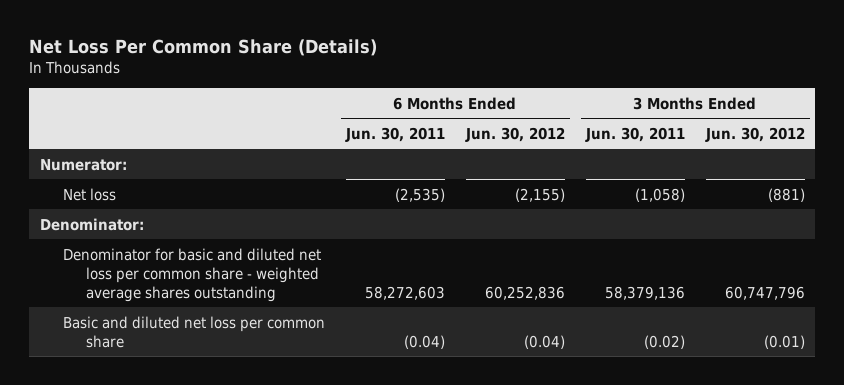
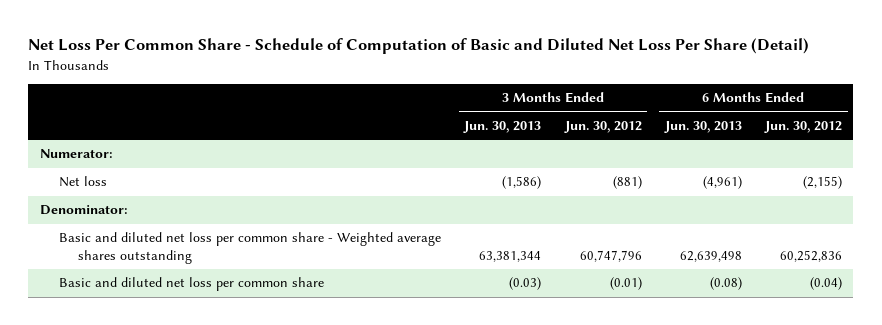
- Net Loss Per Common Share (Details)
+ Net Loss Per Common Share - Schedule of Computation of Basic and Diluted Net Loss Per Share (Detail)
- | 6 Months Ended Jun. 30, 2011 | 6 Months Ended Jun. 30, 2012 | 3 Months Ended Jun. 30, 2011 | 3 Months Ended Jun. 30, 2012
+ | 3 Months Ended Jun. 30, 2013 | 3 Months Ended Jun. 30, 2012 | 6 Months Ended Jun. 30, 2013 | 6 Months Ended Jun. 30, 2012
- Denominator for basic and diluted net loss per common share - weighted average shares outstanding | 58,272,603 | 60,252,836 | 58,379,136 | 60,747,796
+ Basic and diluted net loss per common share - Weighted average shares outstanding | 63,381,344 | 60,747,796 | 62,639,498 | 60,252,836

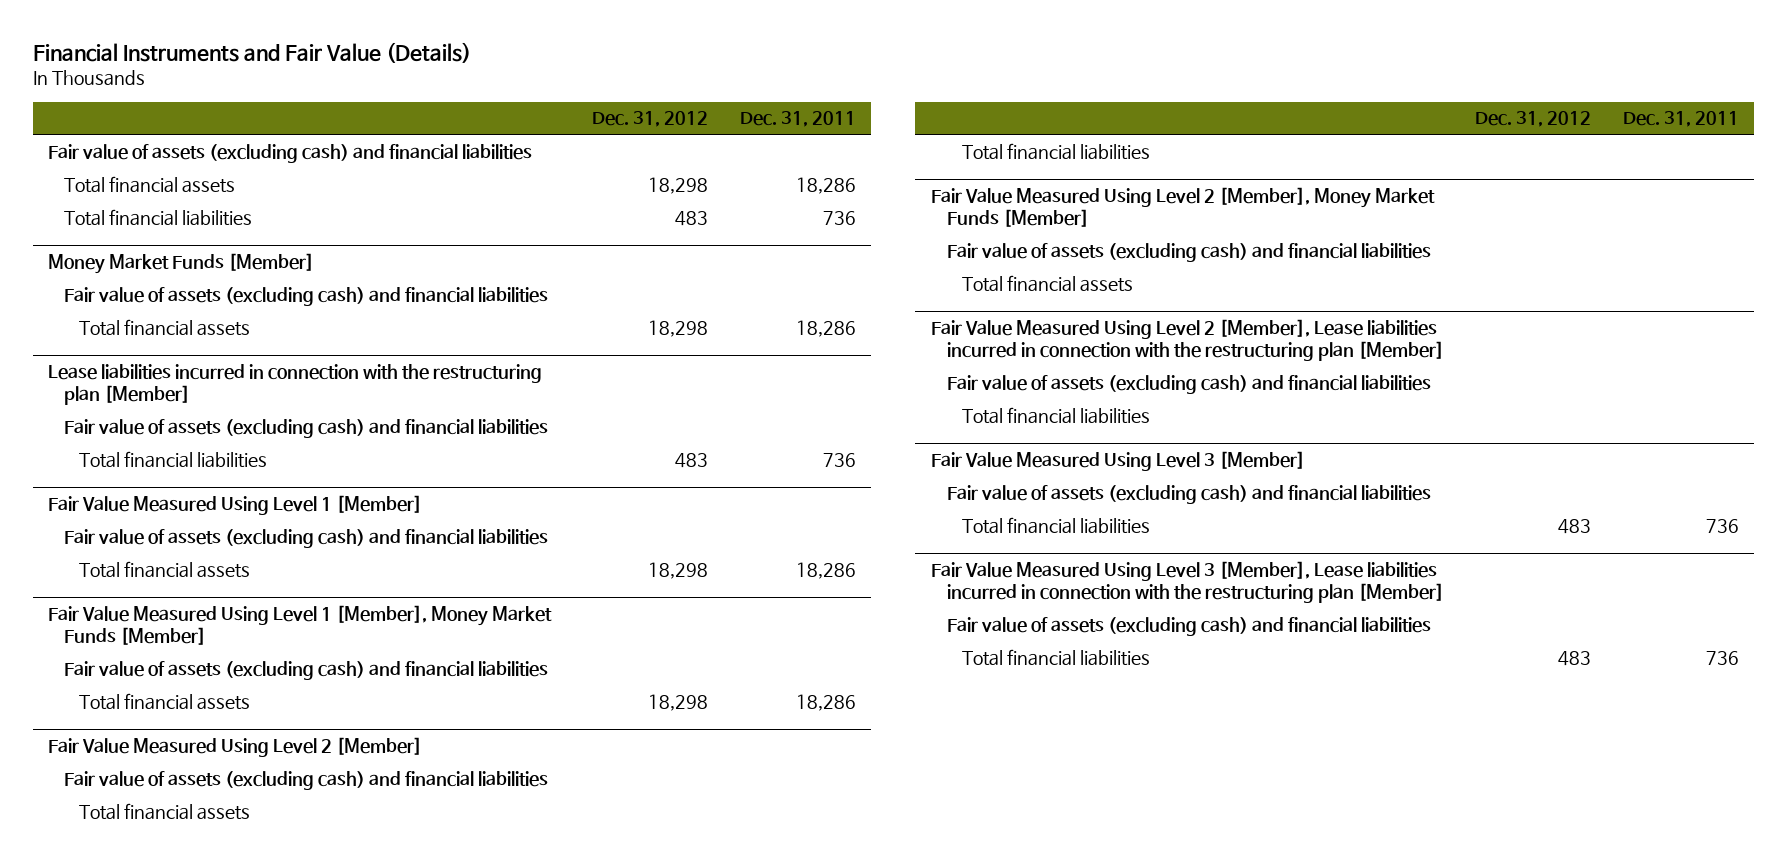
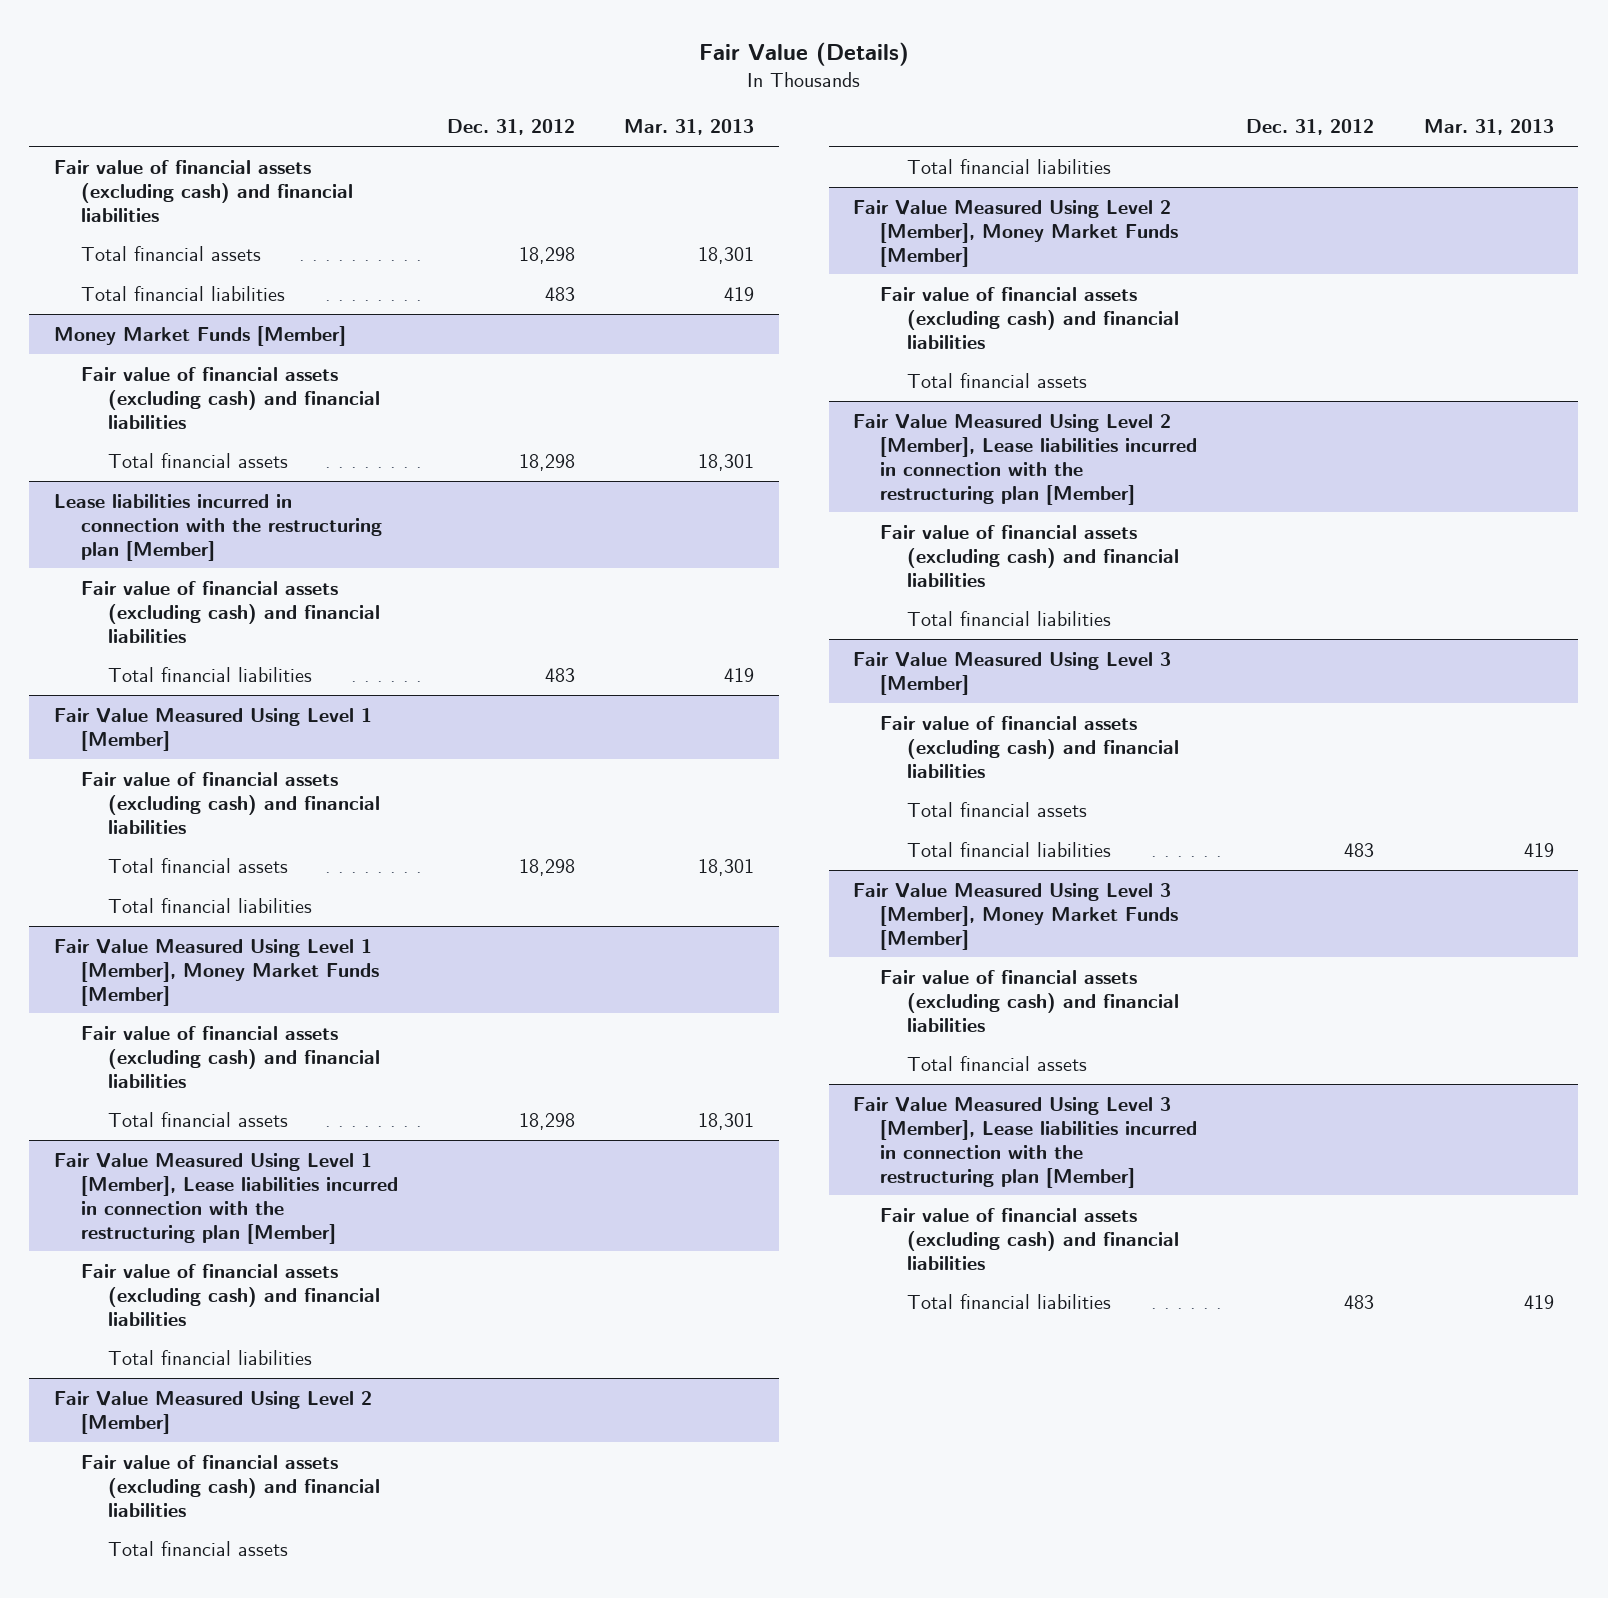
- Financial Instruments and Fair Value (Details)
+ Fair Value (Details)
- | Dec. 31, 2012 | Dec. 31, 2011
+ | Dec. 31, 2012 | Mar. 31, 2013
- Fair value of assets (excluding cash) and financial liabilities
+ Fair value of financial assets (excluding cash) and financial liabilities
@ Money Market Funds [Member]
- Fair value of assets (excluding cash) and financial liabilities
+ Fair value of financial assets (excluding cash) and financial liabilities
@ Lease liabilities incurred in connection with the restructuring plan [Member]
- Fair value of assets (excluding cash) and financial liabilities
+ Fair value of financial assets (excluding cash) and financial liabilities
@ Fair Value Measured Using Level 1 [Member]
- Fair value of assets (excluding cash) and financial liabilities
+ Fair value of financial assets (excluding cash) and financial liabilities
+ Total financial liabilities
@ Fair Value Measured Using Level 1 [Member], Money Market Funds [Member]
- Fair value of assets (excluding cash) and financial liabilities
+ Fair value of financial assets (excluding cash) and financial liabilities
+ Fair Value Measured Using Level 1 [Member], Lease liabilities incurred in connection with the restructuring plan [Member]
+ Fair value of financial assets (excluding cash) and financial liabilities
+ Total financial liabilities
@ Fair Value Measured Using Level 2 [Member]
- Fair value of assets (excluding cash) and financial liabilities
+ Fair value of financial assets (excluding cash) and financial liabilities
@ Fair Value Measured Using Level 2 [Member], Money Market Funds [Member]
- Fair value of assets (excluding cash) and financial liabilities
+ Fair value of financial assets (excluding cash) and financial liabilities
@ Fair Value Measured Using Level 2 [Member], Lease liabilities incurred in connection with the restructuring plan [Member]
- Fair value of assets (excluding cash) and financial liabilities
+ Fair value of financial assets (excluding cash) and financial liabilities
@ Fair Value Measured Using Level 3 [Member]
- Fair value of assets (excluding cash) and financial liabilities
+ Fair value of financial assets (excluding cash) and financial liabilities
+ Total financial assets
+ Fair Value Measured Using Level 3 [Member], Money Market Funds [Member]
+ Fair value of financial assets (excluding cash) and financial liabilities
+ Total financial assets
@ Fair Value Measured Using Level 3 [Member], Lease liabilities incurred in connection with the restructuring plan [Member]
- Fair value of assets (excluding cash) and financial liabilities
+ Fair value of financial assets (excluding cash) and financial liabilities

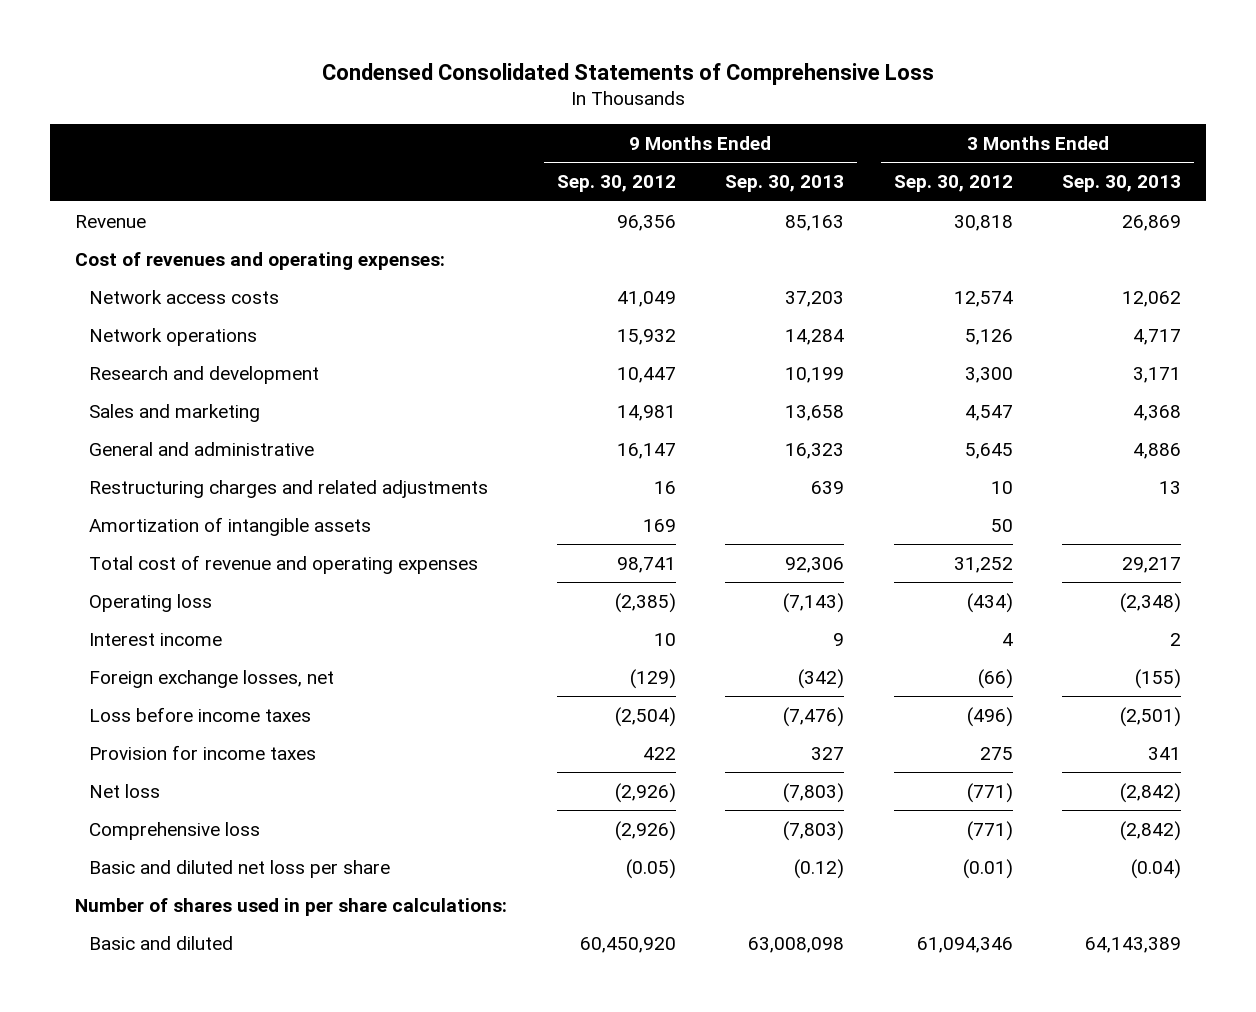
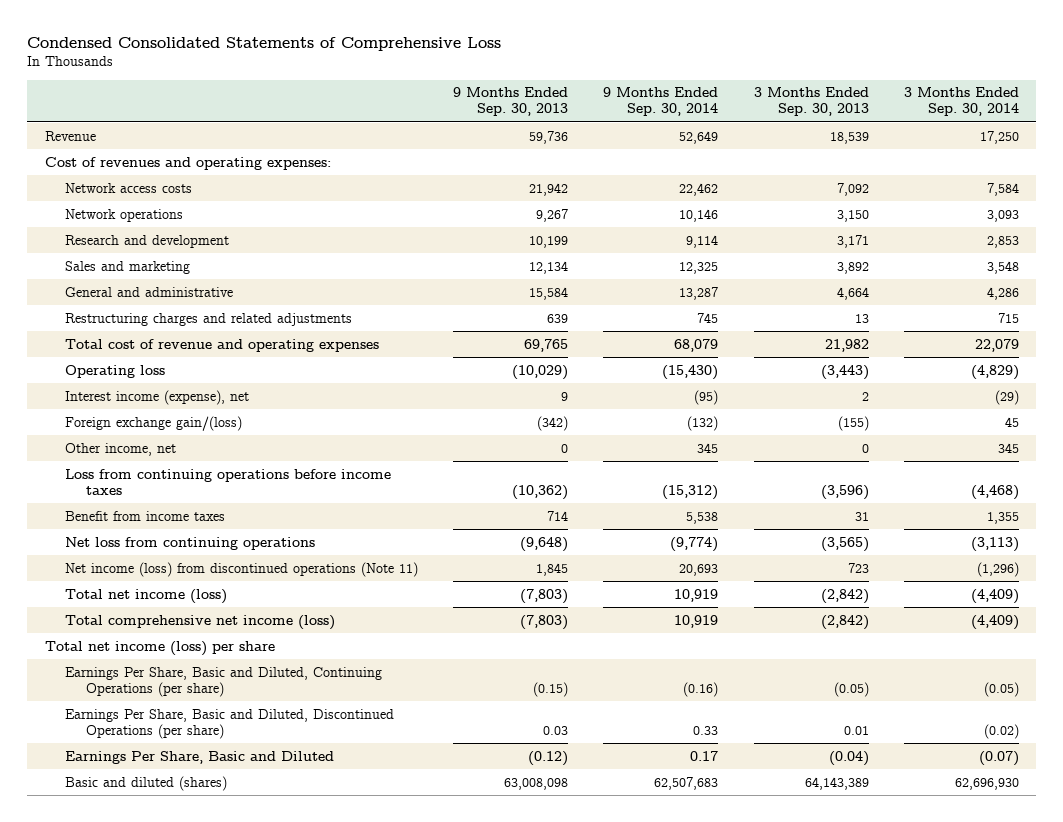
- | 9 Months Ended Sep. 30, 2012 | 9 Months Ended Sep. 30, 2013 | 3 Months Ended Sep. 30, 2012 | 3 Months Ended Sep. 30, 2013
+ | 9 Months Ended Sep. 30, 2013 | 9 Months Ended Sep. 30, 2014 | 3 Months Ended Sep. 30, 2013 | 3 Months Ended Sep. 30, 2014
- Revenue | 96,356 | 85,163 | 30,818 | 26,869
+ Revenue | 59,736 | 52,649 | 18,539 | 17,250
- Network access costs | 41,049 | 37,203 | 12,574 | 12,062
- Network operations | 15,932 | 14,284 | 5,126 | 4,717
+ Network access costs | 21,942 | 22,462 | 7,092 | 7,584
+ Network operations | 9,267 | 10,146 | 3,150 | 3,093
- Sales and marketing | 14,981 | 13,658 | 4,547 | 4,368
- General and administrative | 16,147 | 16,323 | 5,645 | 4,886
+ Sales and marketing | 12,134 | 12,325 | 3,892 | 3,548
+ General and administrative | 15,584 | 13,287 | 4,664 | 4,286
- Amortization of intangible assets | 169 | | 50 |
- Total cost of revenue and operating expenses | 98,741 | 92,306 | 31,252 | 29,217
- Operating loss | (2,385) | (7,143) | (434) | (2,348)
- Interest income | 10 | 9 | 4 | 2
- Foreign exchange losses, net | (129) | (342) | (66) | (155)
- Loss before income taxes | (2,504) | (7,476) | (496) | (2,501)
- Provision for income taxes | 422 | 327 | 275 | 341
- Net loss | (2,926) | (7,803) | (771) | (2,842)
- Comprehensive loss | (2,926) | (7,803) | (771) | (2,842)
- Basic and diluted net loss per share | (0.05) | (0.12) | (0.01) | (0.04)
- Number of shares used in per share calculations:
- Basic and diluted | 60,450,920 | 63,008,098 | 61,094,346 | 64,143,389
+ Total cost of revenue and operating expenses | 69,765 | 68,079 | 21,982 | 22,079
+ Operating loss | (10,029) | (15,430) | (3,443) | (4,829)
+ Interest income (expense), net | 9 | (95) | 2 | (29)
+ Foreign exchange gain/(loss) | (342) | (132) | (155) | 45
+ Other income, net | 0 | 345 | 0 | 345
+ Loss from continuing operations before income taxes | (10,362) | (15,312) | (3,596) | (4,468)
+ Benefit from income taxes | 714 | 5,538 | 31 | 1,355
+ Net loss from continuing operations | (9,648) | (9,774) | (3,565) | (3,113)
+ Net income (loss) from discontinued operations (Note 11) | 1,845 | 20,693 | 723 | (1,296)
+ Total net income (loss) | (7,803) | 10,919 | (2,842) | (4,409)
+ Total comprehensive net income (loss) | (7,803) | 10,919 | (2,842) | (4,409)
+ Total net income (loss) per share
+ Earnings Per Share, Basic and Diluted, Continuing Operations (per share) | (0.15) | (0.16) | (0.05) | (0.05)
+ Earnings Per Share, Basic and Diluted, Discontinued Operations (per share) | 0.03 | 0.33 | 0.01 | (0.02)
+ Earnings Per Share, Basic and Diluted | (0.12) | 0.17 | (0.04) | (0.07)
+ Basic and diluted (shares) | 63,008,098 | 62,507,683 | 64,143,389 | 62,696,930

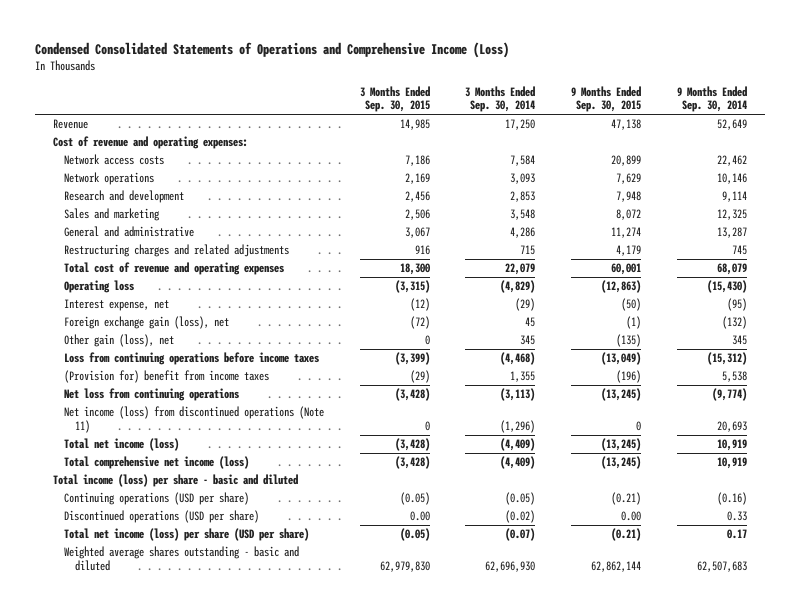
- Condensed Consolidated Statements of Comprehensive Loss
+ Condensed Consolidated Statements of Operations and Comprehensive Income (Loss)
- | 9 Months Ended Sep. 30, 2013 | 9 Months Ended Sep. 30, 2014 | 3 Months Ended Sep. 30, 2013 | 3 Months Ended Sep. 30, 2014
+ | 3 Months Ended Sep. 30, 2015 | 3 Months Ended Sep. 30, 2014 | 9 Months Ended Sep. 30, 2015 | 9 Months Ended Sep. 30, 2014
- Cost of revenues and operating expenses:
+ Cost of revenue and operating expenses:
- Interest income (expense), net | 9 | (95) | 2 | (29)
- Foreign exchange gain/(loss) | (342) | (132) | (155) | 45
- Other income, net | 0 | 345 | 0 | 345
+ Interest expense, net | (12) | (29) | (50) | (95)
+ Foreign exchange gain (loss), net | (72) | 45 | (1) | (132)
+ Other gain (loss), net | 0 | 345 | (135) | 345
- Benefit from income taxes | 714 | 5,538 | 31 | 1,355
+ (Provision for) benefit from income taxes | (29) | 1,355 | (196) | 5,538
- Total net income (loss) per share
- Earnings Per Share, Basic and Diluted, Continuing Operations (per share) | (0.15) | (0.16) | (0.05) | (0.05)
- Earnings Per Share, Basic and Diluted, Discontinued Operations (per share) | 0.03 | 0.33 | 0.01 | (0.02)
- Earnings Per Share, Basic and Diluted | (0.12) | 0.17 | (0.04) | (0.07)
- Basic and diluted (shares) | 63,008,098 | 62,507,683 | 64,143,389 | 62,696,930
+ Total income (loss) per share - basic and diluted
+ Continuing operations (USD per share) | (0.05) | (0.05) | (0.21) | (0.16)
+ Discontinued operations (USD per share) | 0.00 | (0.02) | 0.00 | 0.33
+ Total net income (loss) per share (USD per share) | (0.05) | (0.07) | (0.21) | 0.17
+ Weighted average shares outstanding - basic and diluted | 62,979,830 | 62,696,930 | 62,862,144 | 62,507,683

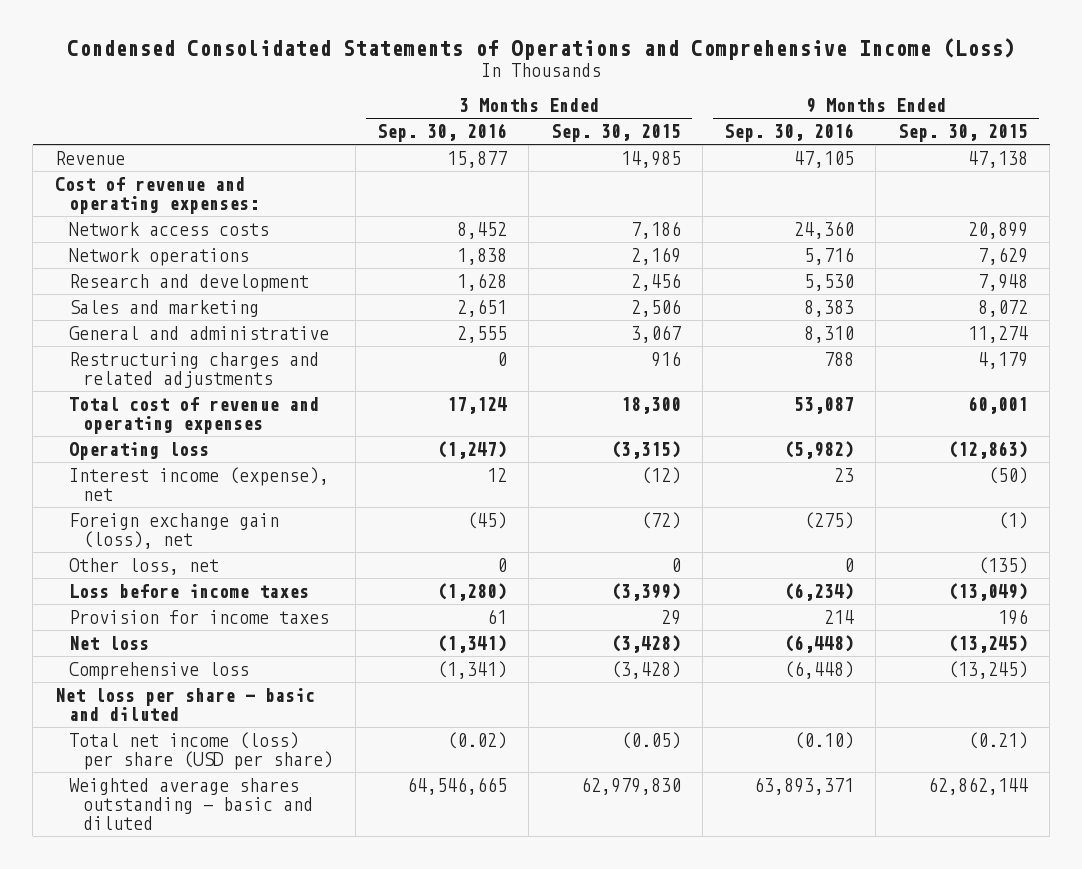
- | 3 Months Ended Sep. 30, 2015 | 3 Months Ended Sep. 30, 2014 | 9 Months Ended Sep. 30, 2015 | 9 Months Ended Sep. 30, 2014
+ | 3 Months Ended Sep. 30, 2016 | 3 Months Ended Sep. 30, 2015 | 9 Months Ended Sep. 30, 2016 | 9 Months Ended Sep. 30, 2015
- Interest expense, net | (12) | (29) | (50) | (95)
+ Interest income (expense), net | 12 | (12) | 23 | (50)
- Other gain (loss), net | 0 | 345 | (135) | 345
- Loss from continuing operations before income taxes | (3,399) | (4,468) | (13,049) | (15,312)
- (Provision for) benefit from income taxes | (29) | 1,355 | (196) | 5,538
- Net loss from continuing operations | (3,428) | (3,113) | (13,245) | (9,774)
- Net income (loss) from discontinued operations (Note 11) | 0 | (1,296) | 0 | 20,693
- Total net income (loss) | (3,428) | (4,409) | (13,245) | 10,919
- Total comprehensive net income (loss) | (3,428) | (4,409) | (13,245) | 10,919
- Total income (loss) per share - basic and diluted
- Continuing operations (USD per share) | (0.05) | (0.05) | (0.21) | (0.16)
- Discontinued operations (USD per share) | 0.00 | (0.02) | 0.00 | 0.33
+ Other loss, net | 0 | 0 | 0 | (135)
+ Loss before income taxes | (1,280) | (3,399) | (6,234) | (13,049)
+ Provision for income taxes | 61 | 29 | 214 | 196
+ Net loss | (1,341) | (3,428) | (6,448) | (13,245)
+ Comprehensive loss | (1,341) | (3,428) | (6,448) | (13,245)
+ Net loss per share - basic and diluted

